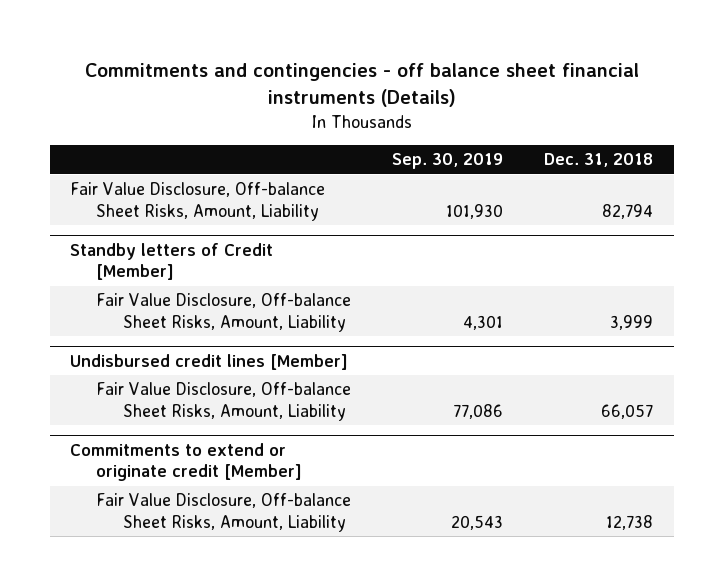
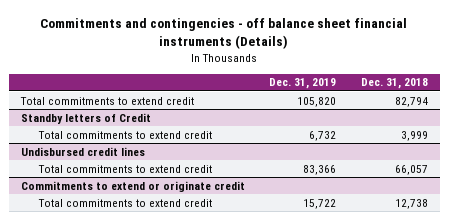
- | Sep. 30, 2019 | Dec. 31, 2018
+ | Dec. 31, 2019 | Dec. 31, 2018
- Fair Value Disclosure, Off-balance Sheet Risks, Amount, Liability | 101,930 | 82,794
- Standby letters of Credit [Member]
- Fair Value Disclosure, Off-balance Sheet Risks, Amount, Liability | 4,301 | 3,999
- Undisbursed credit lines [Member]
- Fair Value Disclosure, Off-balance Sheet Risks, Amount, Liability | 77,086 | 66,057
- Commitments to extend or originate credit [Member]
- Fair Value Disclosure, Off-balance Sheet Risks, Amount, Liability | 20,543 | 12,738
+ Total commitments to extend credit | 105,820 | 82,794
+ Standby letters of Credit
+ Total commitments to extend credit | 6,732 | 3,999
+ Undisbursed credit lines
+ Total commitments to extend credit | 83,366 | 66,057
+ Commitments to extend or originate credit
+ Total commitments to extend credit | 15,722 | 12,738

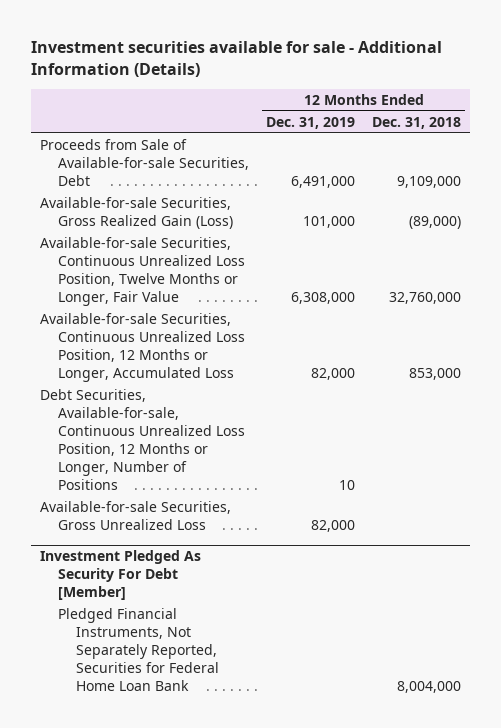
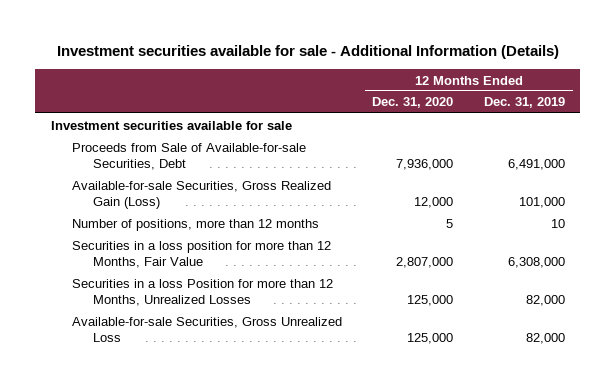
- | 12 Months Ended Dec. 31, 2019 | 12 Months Ended Dec. 31, 2018
+ | 12 Months Ended Dec. 31, 2020 | 12 Months Ended Dec. 31, 2019
+ Investment securities available for sale
- Available-for-sale Securities, Continuous Unrealized Loss Position, Twelve Months or Longer, Fair Value | 6,308,000 | 32,760,000
- Available-for-sale Securities, Continuous Unrealized Loss Position, 12 Months or Longer, Accumulated Loss | 82,000 | 853,000
- Debt Securities, Available-for-sale, Continuous Unrealized Loss Position, 12 Months or Longer, Number of Positions | 10 |
+ Number of positions, more than 12 months | 5 | 10
+ Securities in a loss position for more than 12 Months, Fair Value | 2,807,000 | 6,308,000
+ Securities in a loss Position for more than 12 Months, Unrealized Losses | 125,000 | 82,000
- Investment Pledged As Security For Debt [Member]
- Pledged Financial Instruments, Not Separately Reported, Securities for Federal Home Loan Bank | | 8,004,000

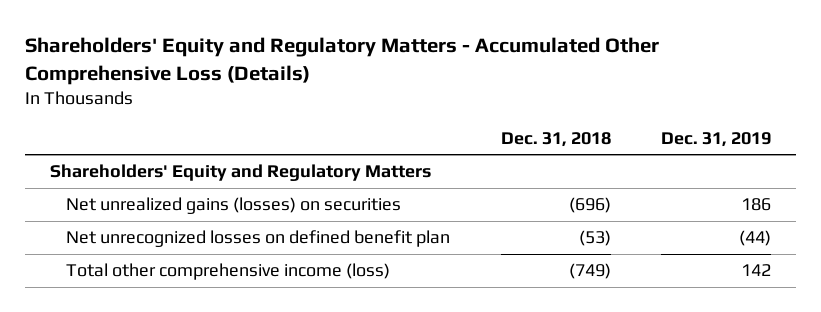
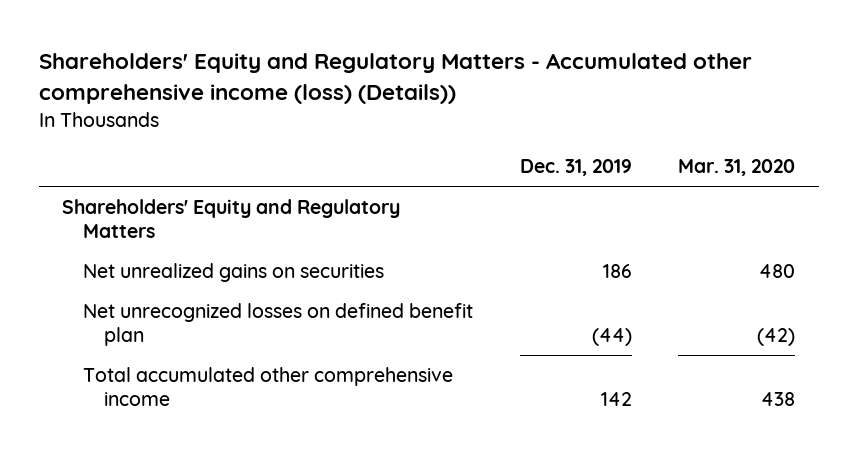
- Shareholders' Equity and Regulatory Matters - Accumulated Other Comprehensive Loss (Details)
+ Shareholders' Equity and Regulatory Matters - Accumulated other comprehensive income (loss) (Details))
- | Dec. 31, 2018 | Dec. 31, 2019
+ | Dec. 31, 2019 | Mar. 31, 2020
- Net unrealized gains (losses) on securities | (696) | 186
+ Net unrealized gains on securities | 186 | 480
- Total other comprehensive income (loss) | (749) | 142
+ Total accumulated other comprehensive income | 142 | 438

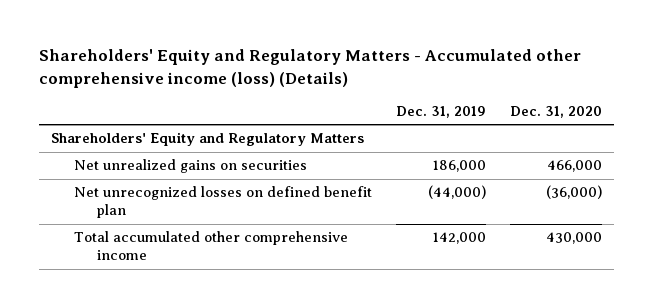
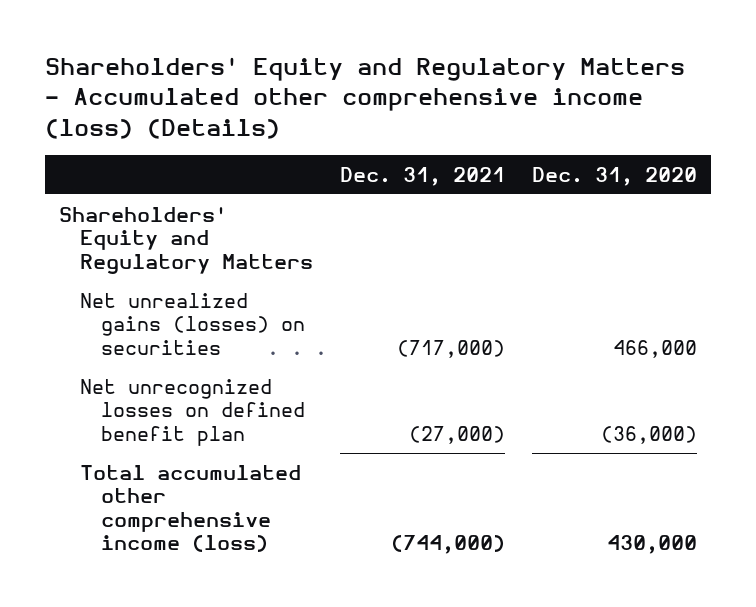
- | Dec. 31, 2019 | Dec. 31, 2020
+ | Dec. 31, 2021 | Dec. 31, 2020
- Net unrealized gains on securities | 186,000 | 466,000
+ Net unrealized gains (losses) on securities | (717,000) | 466,000
- Total accumulated other comprehensive income | 142,000 | 430,000
+ Total accumulated other comprehensive income (loss) | (744,000) | 430,000

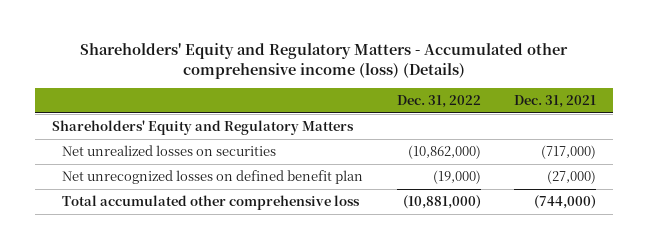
- | Dec. 31, 2021 | Dec. 31, 2020
+ | Dec. 31, 2022 | Dec. 31, 2021
- Net unrealized gains (losses) on securities | (717,000) | 466,000
+ Net unrealized losses on securities | (10,862,000) | (717,000)
- Total accumulated other comprehensive income (loss) | (744,000) | 430,000
+ Total accumulated other comprehensive loss | (10,881,000) | (744,000)

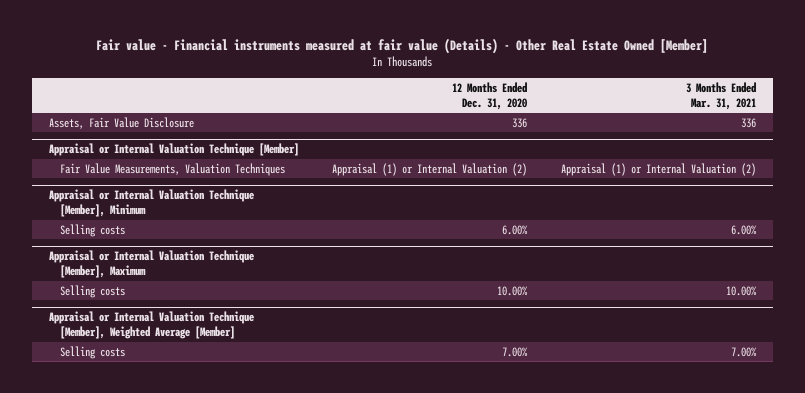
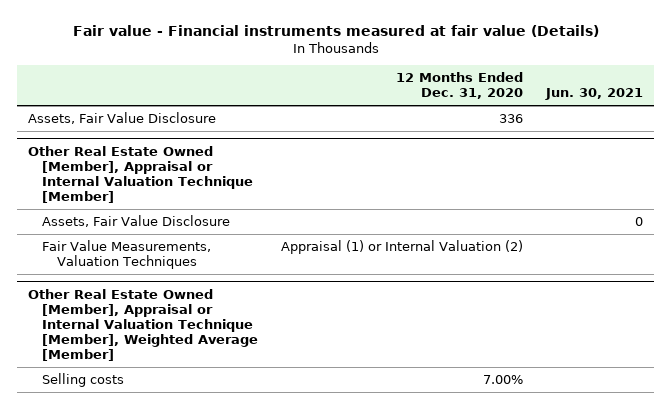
- Fair value - Financial instruments measured at fair value (Details) - Other Real Estate Owned [Member]
+ Fair value - Financial instruments measured at fair value (Details)
- | 12 Months Ended Dec. 31, 2020 | 3 Months Ended Mar. 31, 2021
+ | 12 Months Ended Dec. 31, 2020 | Jun. 30, 2021
- Appraisal or Internal Valuation Technique [Member]
+ Other Real Estate Owned [Member], Appraisal or Internal Valuation Technique [Member]
+ Assets, Fair Value Disclosure | | 0
- Appraisal or Internal Valuation Technique [Member], Minimum
- Selling costs | 6.00% | 6.00%
- Appraisal or Internal Valuation Technique [Member], Maximum
- Selling costs | 10.00% | 10.00%
- Appraisal or Internal Valuation Technique [Member], Weighted Average [Member]
+ Other Real Estate Owned [Member], Appraisal or Internal Valuation Technique [Member], Weighted Average [Member]

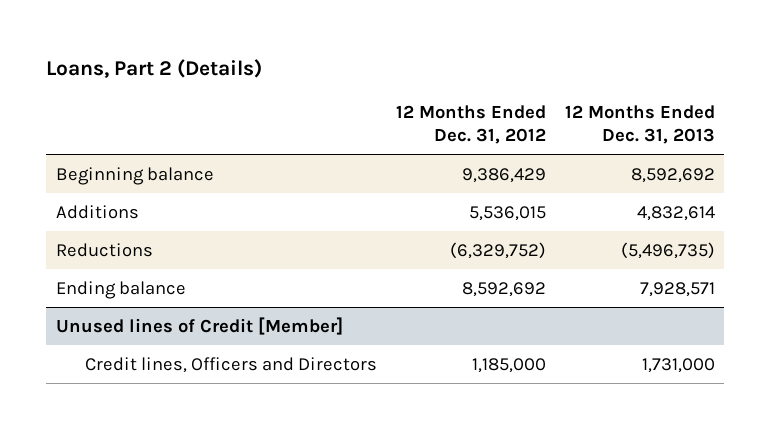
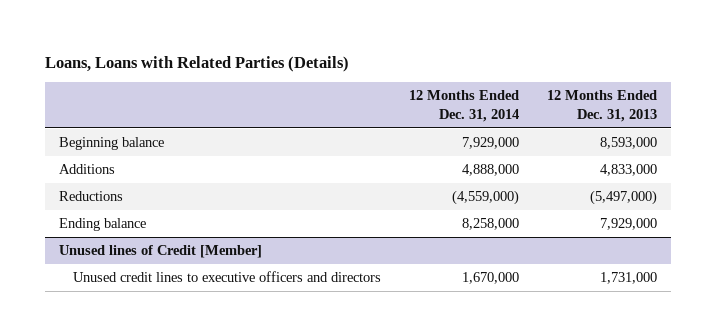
- Loans, Part 2 (Details)
+ Loans, Loans with Related Parties (Details)
- | 12 Months Ended Dec. 31, 2012 | 12 Months Ended Dec. 31, 2013
+ | 12 Months Ended Dec. 31, 2014 | 12 Months Ended Dec. 31, 2013
- Beginning balance | 9,386,429 | 8,592,692
- Additions | 5,536,015 | 4,832,614
- Reductions | (6,329,752) | (5,496,735)
- Ending balance | 8,592,692 | 7,928,571
+ Beginning balance | 7,929,000 | 8,593,000
+ Additions | 4,888,000 | 4,833,000
+ Reductions | (4,559,000) | (5,497,000)
+ Ending balance | 8,258,000 | 7,929,000
@ Unused lines of Credit [Member]
- Credit lines, Officers and Directors | 1,185,000 | 1,731,000
+ Unused credit lines to executive officers and directors | 1,670,000 | 1,731,000

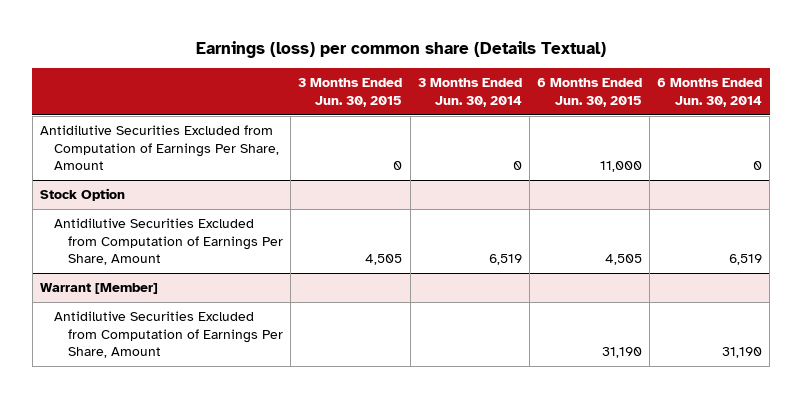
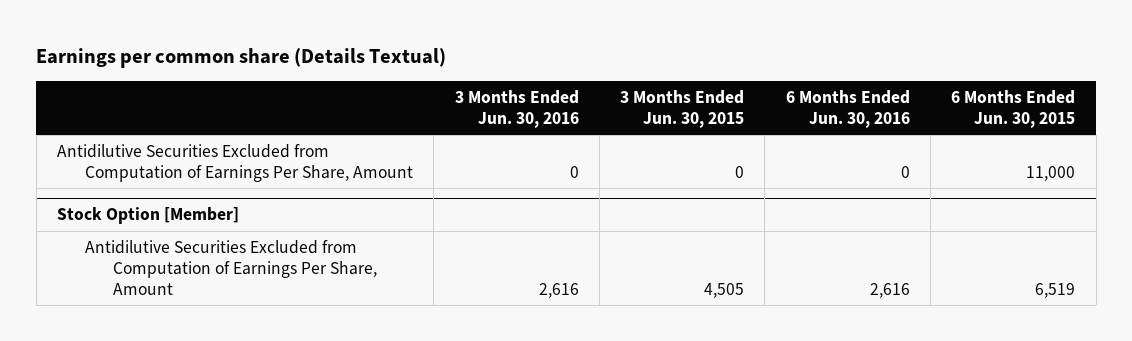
- Earnings (loss) per common share (Details Textual)
+ Earnings per common share (Details Textual)
- | 3 Months Ended Jun. 30, 2015 | 3 Months Ended Jun. 30, 2014 | 6 Months Ended Jun. 30, 2015 | 6 Months Ended Jun. 30, 2014
+ | 3 Months Ended Jun. 30, 2016 | 3 Months Ended Jun. 30, 2015 | 6 Months Ended Jun. 30, 2016 | 6 Months Ended Jun. 30, 2015
- Stock Option
- Antidilutive Securities Excluded from Computation of Earnings Per Share, Amount | 4,505 | 6,519 | 4,505 | 6,519
- Warrant [Member]
- Antidilutive Securities Excluded from Computation of Earnings Per Share, Amount | | | 31,190 | 31,190
+ Stock Option [Member]
+ Antidilutive Securities Excluded from Computation of Earnings Per Share, Amount | 2,616 | 4,505 | 2,616 | 6,519

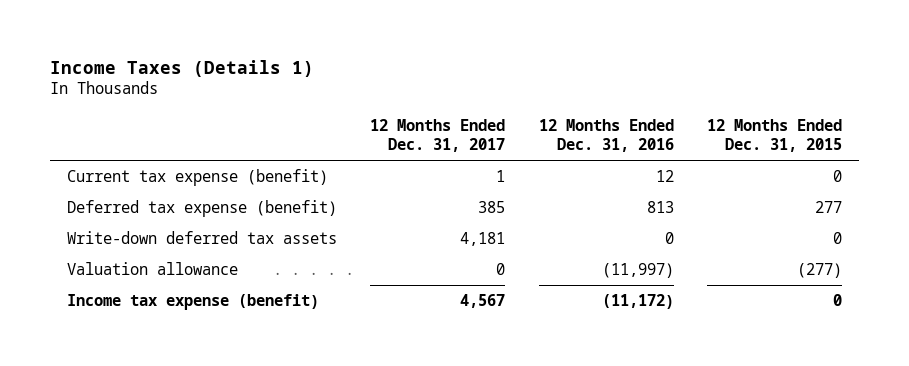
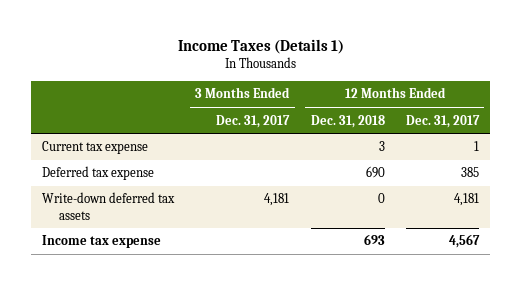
- | 12 Months Ended Dec. 31, 2017 | 12 Months Ended Dec. 31, 2016 | 12 Months Ended Dec. 31, 2015
+ | 3 Months Ended Dec. 31, 2017 | 12 Months Ended Dec. 31, 2018 | 12 Months Ended Dec. 31, 2017
- Current tax expense (benefit) | 1 | 12 | 0
- Deferred tax expense (benefit) | 385 | 813 | 277
+ Current tax expense | | 3 | 1
+ Deferred tax expense | | 690 | 385
- Valuation allowance | 0 | (11,997) | (277)
- Income tax expense (benefit) | 4,567 | (11,172) | 0
+ Income tax expense | | 693 | 4,567

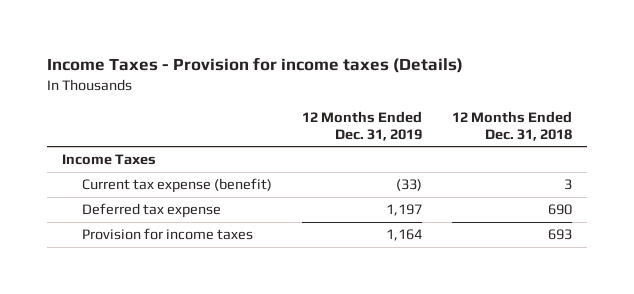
- Income Taxes (Details 1)
+ Income Taxes - Provision for income taxes (Details)
- | 3 Months Ended Dec. 31, 2017 | 12 Months Ended Dec. 31, 2018 | 12 Months Ended Dec. 31, 2017
+ | 12 Months Ended Dec. 31, 2019 | 12 Months Ended Dec. 31, 2018
- Current tax expense | | 3 | 1
+ Income Taxes
+ Current tax expense (benefit) | (33) | 3
- Write-down deferred tax assets | 4,181 | 0 | 4,181
- Income tax expense | | 693 | 4,567
+ Provision for income taxes | 1,164 | 693

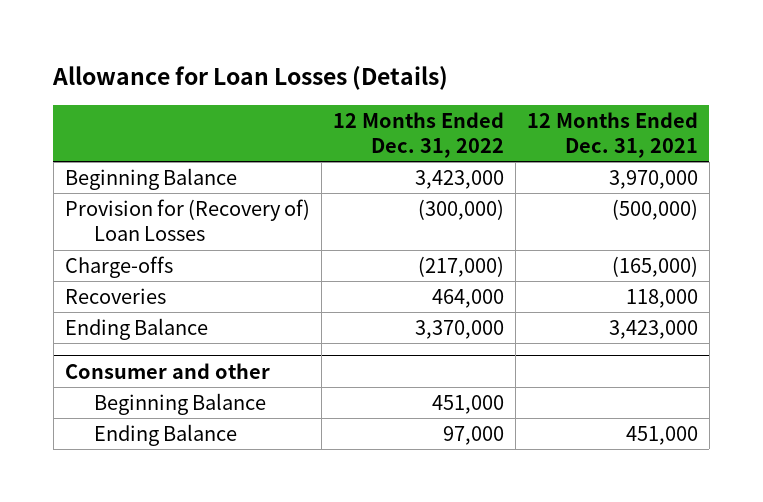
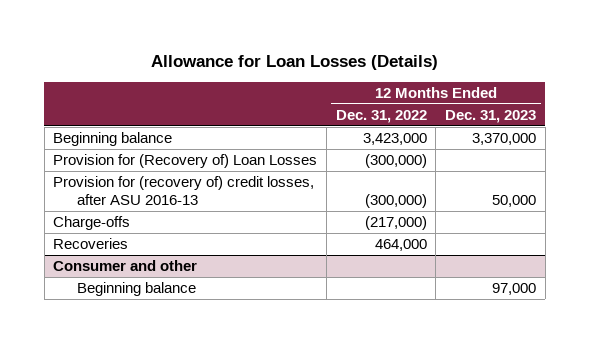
- | 12 Months Ended Dec. 31, 2022 | 12 Months Ended Dec. 31, 2021
+ | 12 Months Ended Dec. 31, 2022 | 12 Months Ended Dec. 31, 2023
- Beginning Balance | 3,423,000 | 3,970,000
+ Beginning balance | 3,423,000 | 3,370,000
+ Provision for (recovery of) credit losses, after ASU 2016-13 | (300,000) | 50,000
- Ending Balance | 3,370,000 | 3,423,000
@ Consumer and other
- Beginning Balance | 451,000 |
- Ending Balance | 97,000 | 451,000
+ Beginning balance | | 97,000

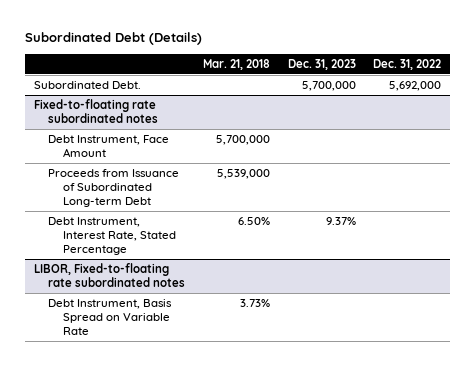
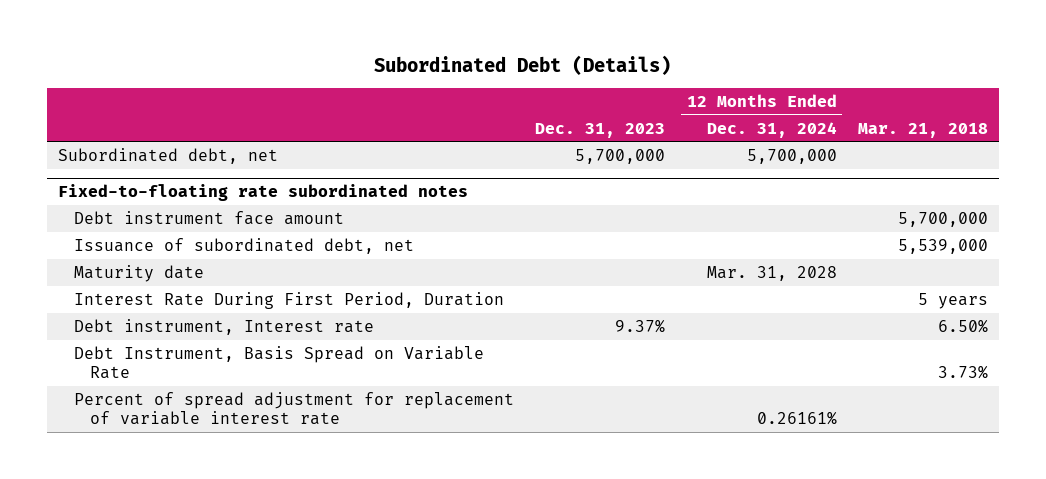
- | Mar. 21, 2018 | Dec. 31, 2023 | Dec. 31, 2022
+ | Dec. 31, 2023 | 12 Months Ended Dec. 31, 2024 | Mar. 21, 2018
- Subordinated Debt. | | 5,700,000 | 5,692,000
+ Subordinated debt, net | 5,700,000 | 5,700,000 |
@ Fixed-to-floating rate subordinated notes
- Debt Instrument, Face Amount | 5,700,000 | |
- Proceeds from Issuance of Subordinated Long-term Debt | 5,539,000 | |
- Debt Instrument, Interest Rate, Stated Percentage | 6.50% | 9.37% |
- LIBOR, Fixed-to-floating rate subordinated notes
@ Fixed-to-floating rate subordinated notes
+ Debt instrument face amount | | | 5,700,000
+ Issuance of subordinated debt, net | | | 5,539,000
+ Maturity date | | Mar. 31, 2028 |
+ Interest Rate During First Period, Duration | | | 5 years
+ Debt instrument, Interest rate | 9.37% | | 6.50%
+ Percent of spread adjustment for replacement of variable interest rate | | 0.26161% |

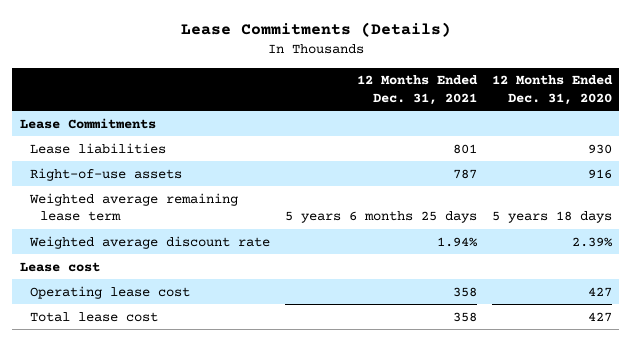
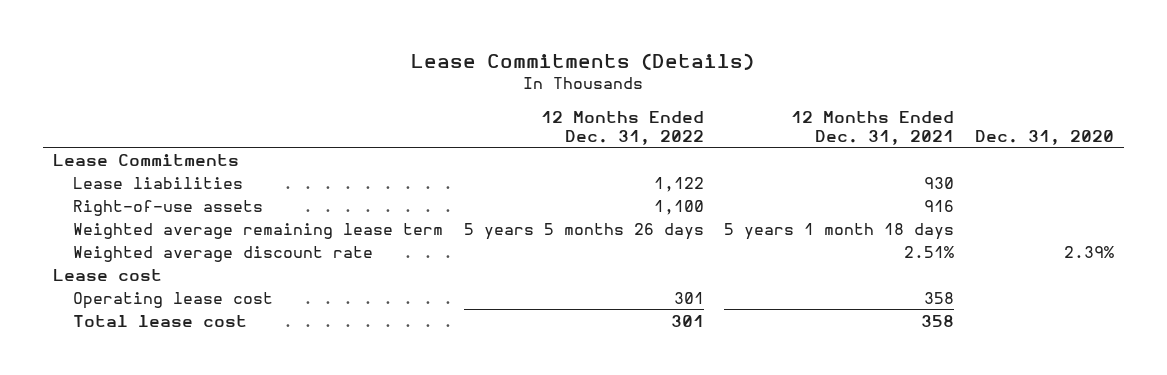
- | 12 Months Ended Dec. 31, 2021 | 12 Months Ended Dec. 31, 2020
+ | 12 Months Ended Dec. 31, 2022 | 12 Months Ended Dec. 31, 2021 | Dec. 31, 2020
- Lease liabilities | 801 | 930
- Right-of-use assets | 787 | 916
- Weighted average remaining lease term | 5 years 6 months 25 days | 5 years 18 days
- Weighted average discount rate | 1.94% | 2.39%
+ Lease liabilities | 1,122 | 930 |
+ Right-of-use assets | 1,100 | 916 |
+ Weighted average remaining lease term | 5 years 5 months 26 days | 5 years 1 month 18 days |
+ Weighted average discount rate | | 2.51% | 2.39%

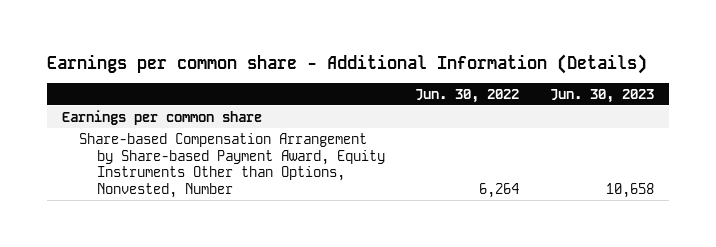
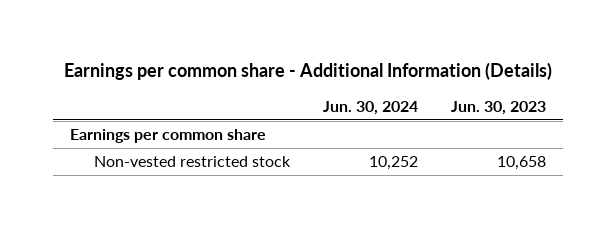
- | Jun. 30, 2022 | Jun. 30, 2023
+ | Jun. 30, 2024 | Jun. 30, 2023
- Share-based Compensation Arrangement by Share-based Payment Award, Equity Instruments Other than Options, Nonvested, Number | 6,264 | 10,658
+ Non-vested restricted stock | 10,252 | 10,658

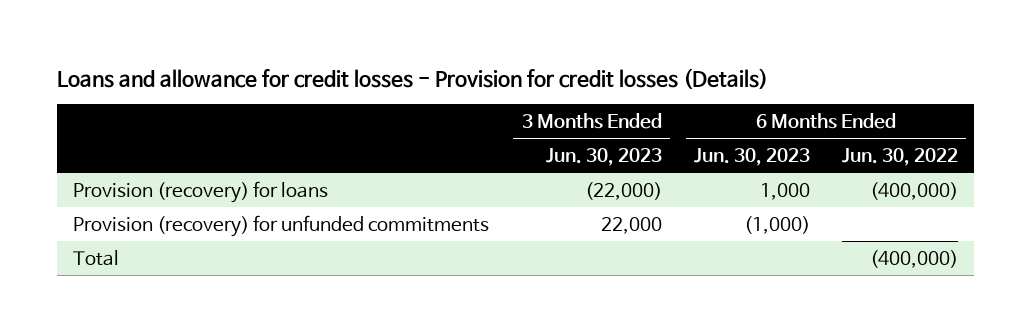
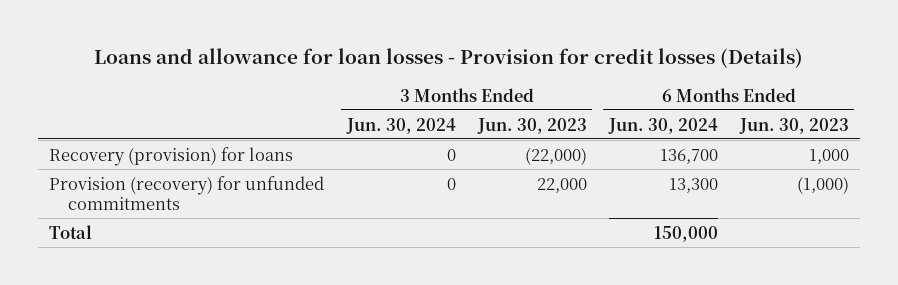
- Loans and allowance for credit losses - Provision for credit losses (Details)
+ Loans and allowance for loan losses - Provision for credit losses (Details)
- | 3 Months Ended Jun. 30, 2023 | 6 Months Ended Jun. 30, 2023 | 6 Months Ended Jun. 30, 2022
+ | 3 Months Ended Jun. 30, 2024 | 3 Months Ended Jun. 30, 2023 | 6 Months Ended Jun. 30, 2024 | 6 Months Ended Jun. 30, 2023
- Provision (recovery) for loans | (22,000) | 1,000 | (400,000)
+ Recovery (provision) for loans | 0 | (22,000) | 136,700 | 1,000

